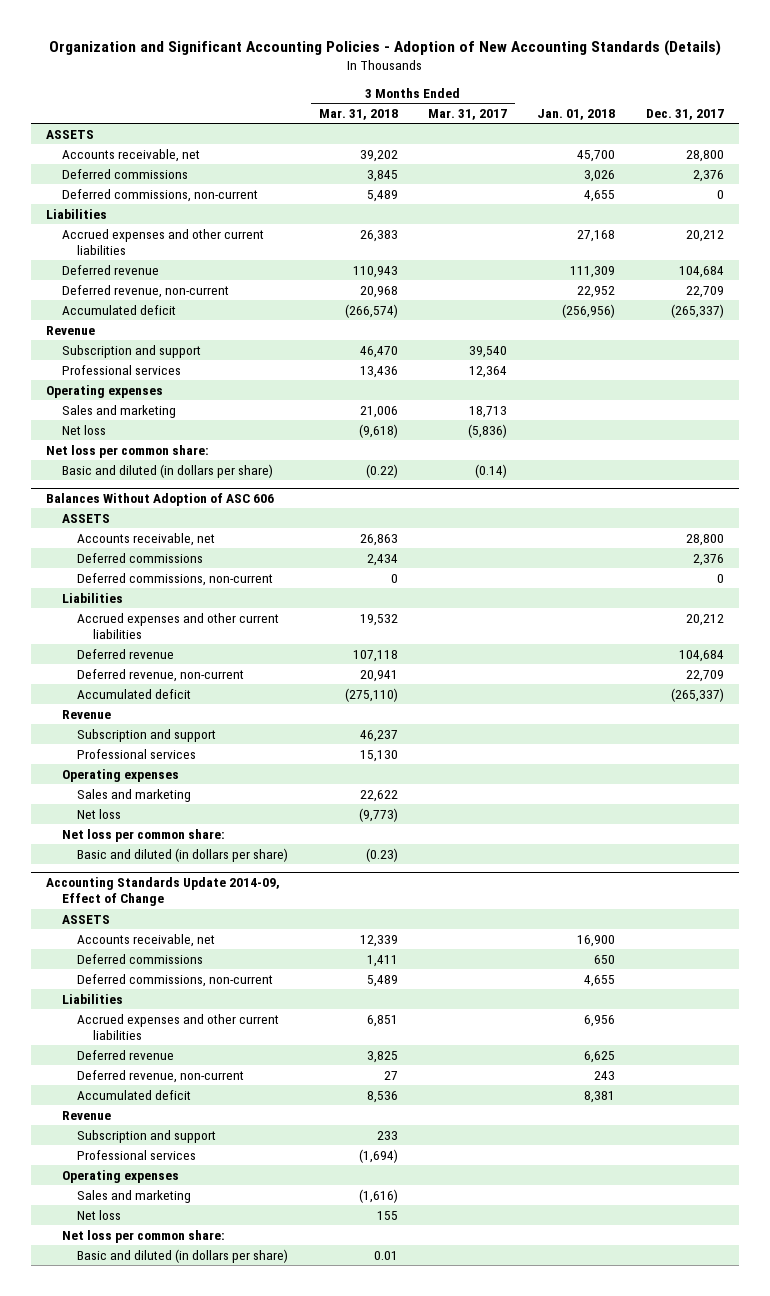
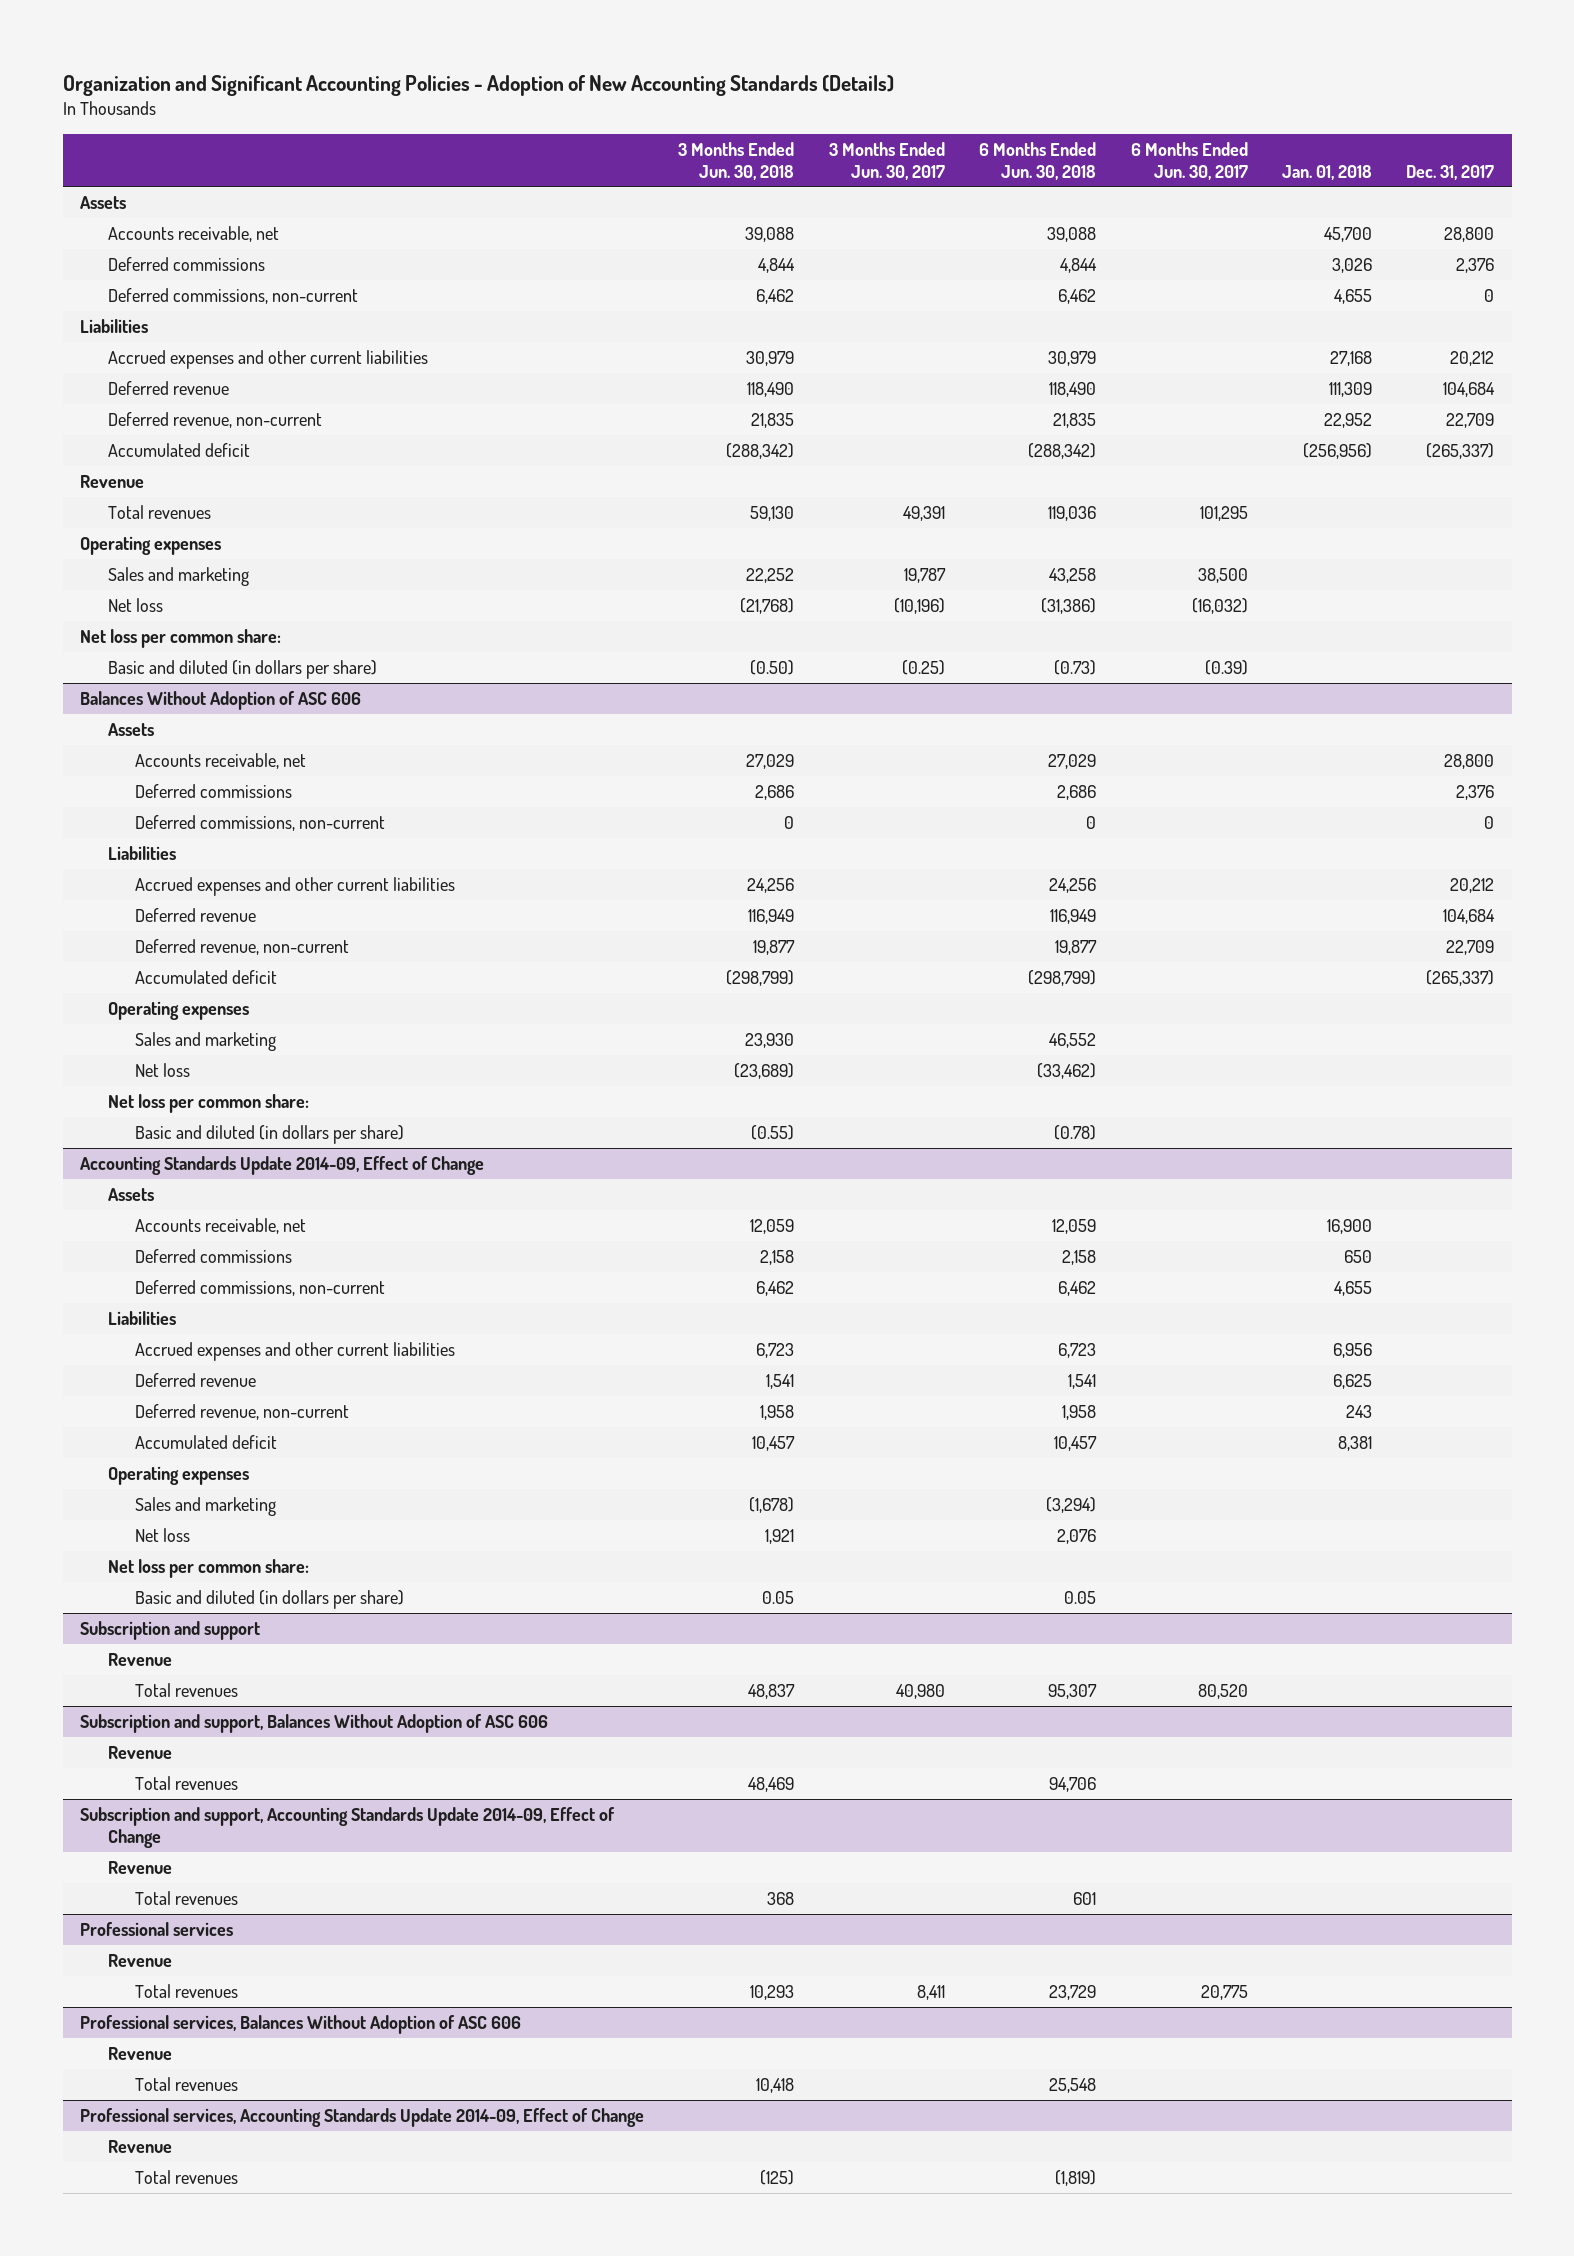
- | 3 Months Ended Mar. 31, 2018 | 3 Months Ended Mar. 31, 2017 | Jan. 01, 2018 | Dec. 31, 2017
+ | 3 Months Ended Jun. 30, 2018 | 3 Months Ended Jun. 30, 2017 | 6 Months Ended Jun. 30, 2018 | 6 Months Ended Jun. 30, 2017 | Jan. 01, 2018 | Dec. 31, 2017
- ASSETS
+ Assets
- Subscription and support | 46,470 | 39,540 | |
- Professional services | 13,436 | 12,364 | |
+ Total revenues | 59,130 | 49,391 | 119,036 | 101,295 | |
@ Balances Without Adoption of ASC 606
- ASSETS
+ Assets
- Revenue
- Subscription and support | 46,237 | | |
- Professional services | 15,130 | | |
@ Accounting Standards Update 2014-09, Effect of Change
- ASSETS
+ Assets
- Revenue
- Subscription and support | 233 | | |
- Professional services | (1,694) | | |
+ Subscription and support
+ Revenue
+ Total revenues | 48,837 | 40,980 | 95,307 | 80,520 | |
+ Subscription and support, Balances Without Adoption of ASC 606
+ Revenue
+ Total revenues | 48,469 | | 94,706 | | |
+ Subscription and support, Accounting Standards Update 2014-09, Effect of Change
+ Revenue
+ Total revenues | 368 | | 601 | | |
+ Professional services
+ Revenue
+ Total revenues | 10,293 | 8,411 | 23,729 | 20,775 | |
+ Professional services, Balances Without Adoption of ASC 606
+ Revenue
+ Total revenues | 10,418 | | 25,548 | | |
+ Professional services, Accounting Standards Update 2014-09, Effect of Change
+ Revenue
+ Total revenues | (125) | | (1,819) | | |

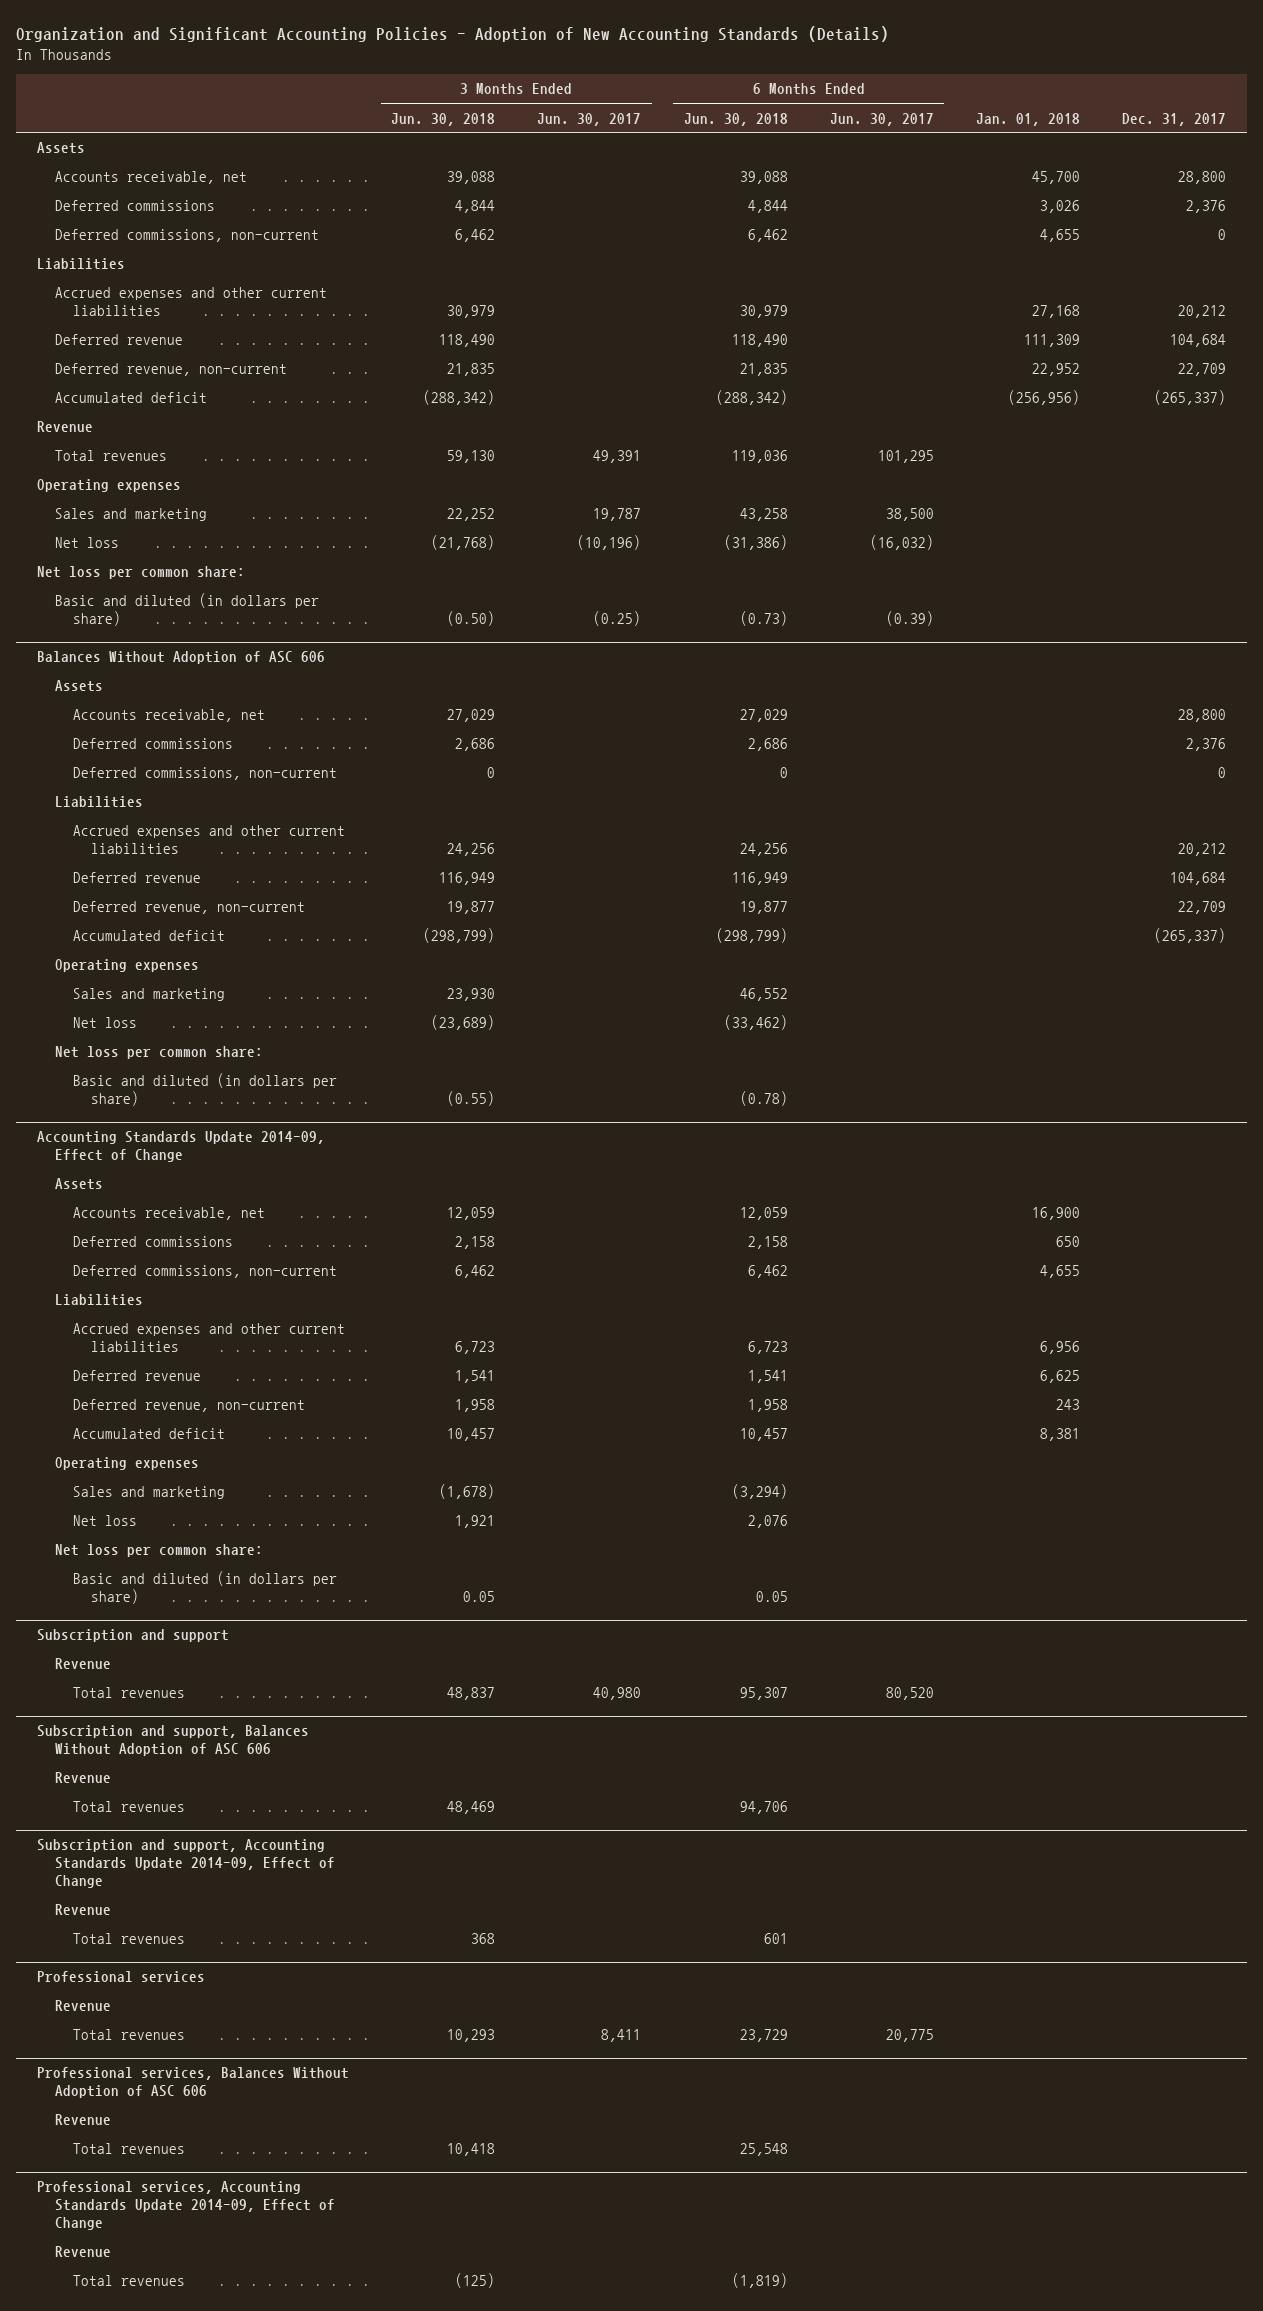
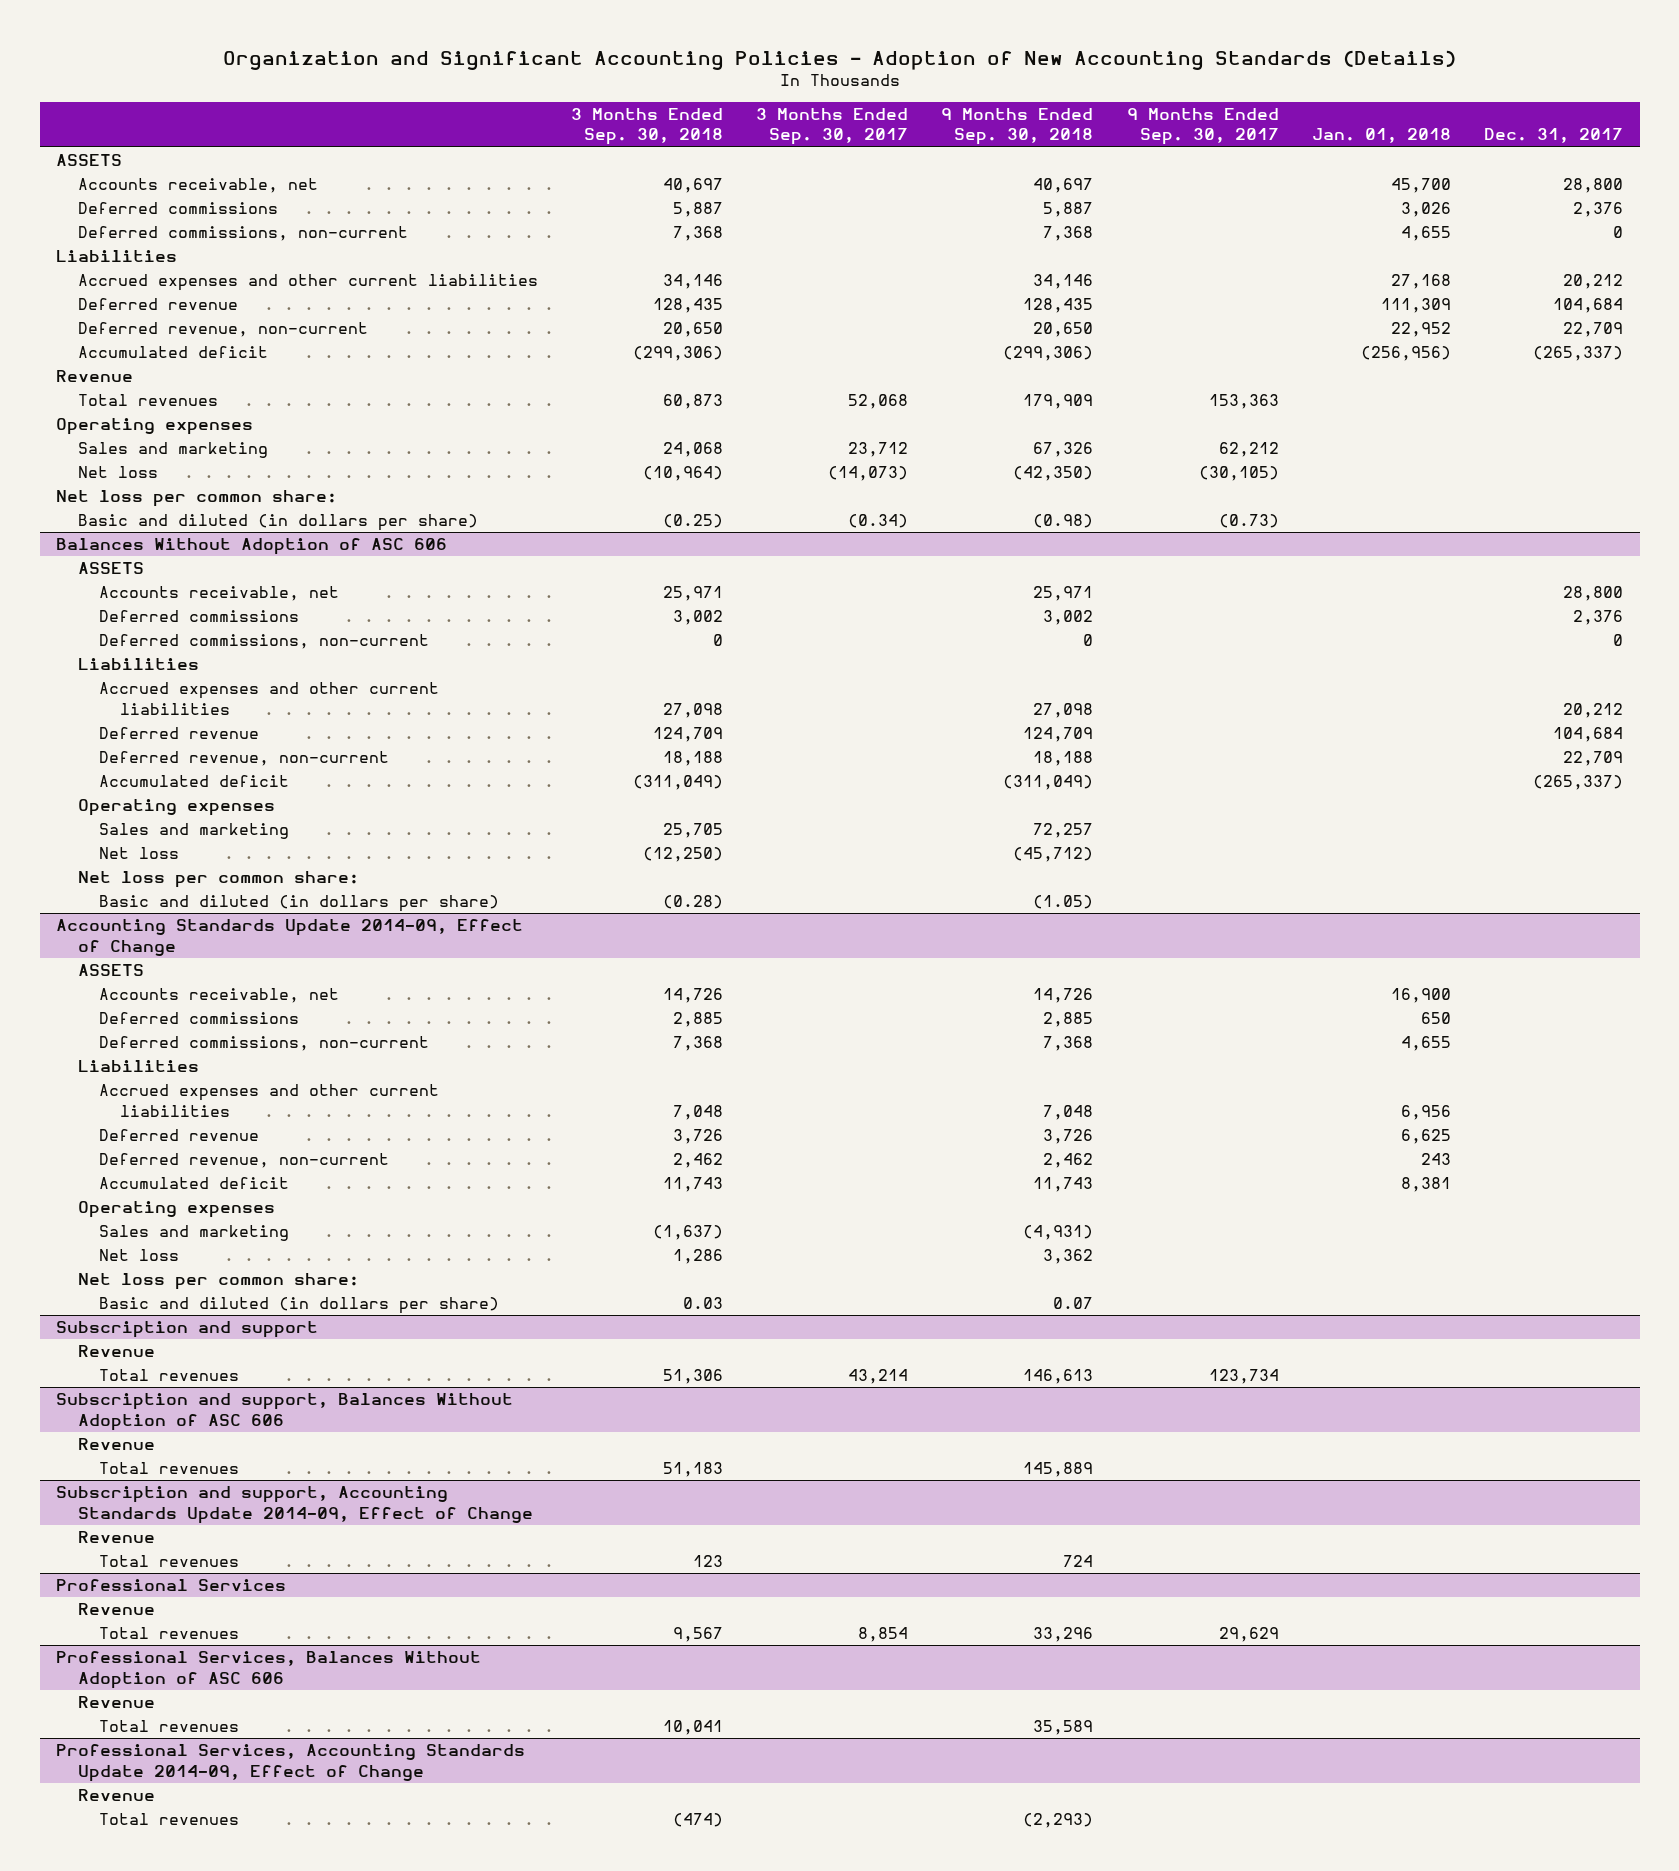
- | 3 Months Ended Jun. 30, 2018 | 3 Months Ended Jun. 30, 2017 | 6 Months Ended Jun. 30, 2018 | 6 Months Ended Jun. 30, 2017 | Jan. 01, 2018 | Dec. 31, 2017
+ | 3 Months Ended Sep. 30, 2018 | 3 Months Ended Sep. 30, 2017 | 9 Months Ended Sep. 30, 2018 | 9 Months Ended Sep. 30, 2017 | Jan. 01, 2018 | Dec. 31, 2017
- Assets
+ ASSETS
@ Balances Without Adoption of ASC 606
- Assets
+ ASSETS
@ Accounting Standards Update 2014-09, Effect of Change
- Assets
+ ASSETS
- Professional services
+ Professional Services
- Professional services, Balances Without Adoption of ASC 606
+ Professional Services, Balances Without Adoption of ASC 606
- Professional services, Accounting Standards Update 2014-09, Effect of Change
+ Professional Services, Accounting Standards Update 2014-09, Effect of Change

